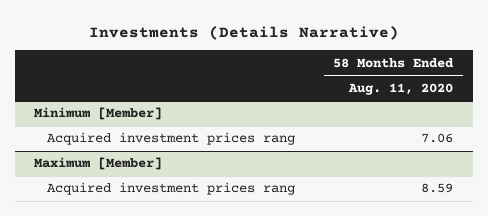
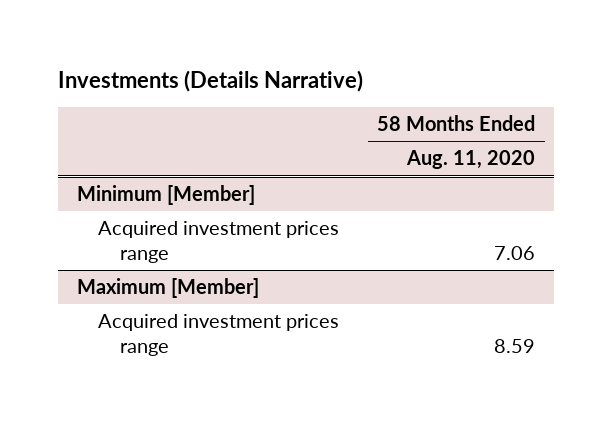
@ Minimum [Member]
- Acquired investment prices rang | 7.06
+ Acquired investment prices range | 7.06
@ Maximum [Member]
- Acquired investment prices rang | 8.59
+ Acquired investment prices range | 8.59

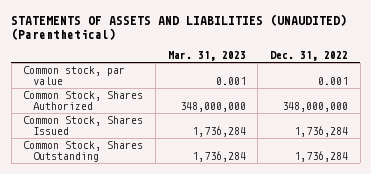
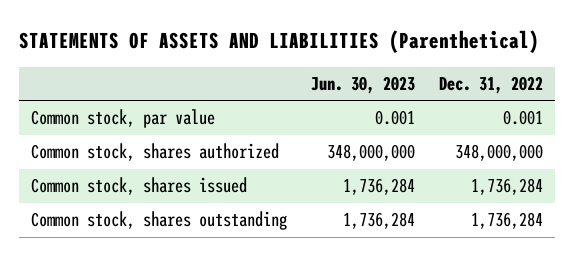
- STATEMENTS OF ASSETS AND LIABILITIES (UNAUDITED) (Parenthetical)
+ STATEMENTS OF ASSETS AND LIABILITIES (Parenthetical)
- | Mar. 31, 2023 | Dec. 31, 2022
+ | Jun. 30, 2023 | Dec. 31, 2022
- Common Stock, Shares Authorized | 348,000,000 | 348,000,000
- Common Stock, Shares Issued | 1,736,284 | 1,736,284
- Common Stock, Shares Outstanding | 1,736,284 | 1,736,284
+ Common stock, shares authorized | 348,000,000 | 348,000,000
+ Common stock, shares issued | 1,736,284 | 1,736,284
+ Common stock, shares outstanding | 1,736,284 | 1,736,284

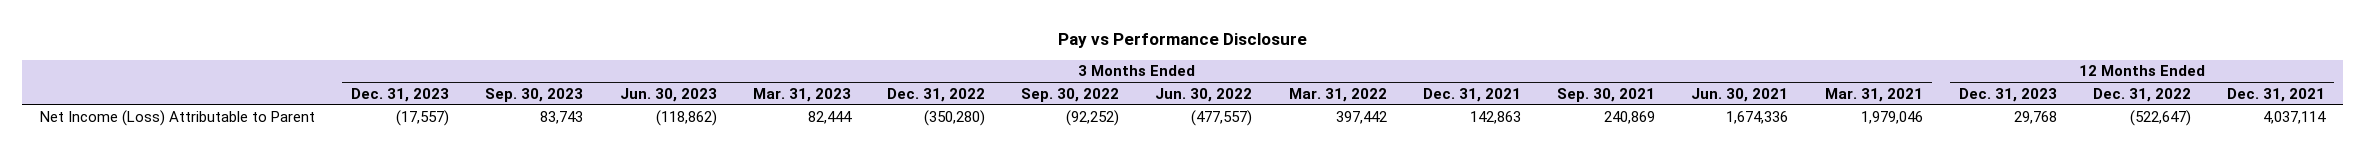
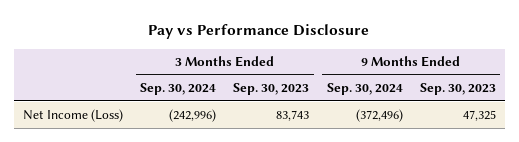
- | 3 Months Ended Dec. 31, 2023 | 3 Months Ended Sep. 30, 2023 | 3 Months Ended Jun. 30, 2023 | 3 Months Ended Mar. 31, 2023 | 3 Months Ended Dec. 31, 2022 | 3 Months Ended Sep. 30, 2022 | 3 Months Ended Jun. 30, 2022 | 3 Months Ended Mar. 31, 2022 | 3 Months Ended Dec. 31, 2021 | 3 Months Ended Sep. 30, 2021 | 3 Months Ended Jun. 30, 2021 | 3 Months Ended Mar. 31, 2021 | 12 Months Ended Dec. 31, 2023 | 12 Months Ended Dec. 31, 2022 | 12 Months Ended Dec. 31, 2021
+ | 3 Months Ended Sep. 30, 2024 | 3 Months Ended Sep. 30, 2023 | 9 Months Ended Sep. 30, 2024 | 9 Months Ended Sep. 30, 2023
- Net Income (Loss) Attributable to Parent | (17,557) | 83,743 | (118,862) | 82,444 | (350,280) | (92,252) | (477,557) | 397,442 | 142,863 | 240,869 | 1,674,336 | 1,979,046 | 29,768 | (522,647) | 4,037,114
+ Net Income (Loss) | (242,996) | 83,743 | (372,496) | 47,325

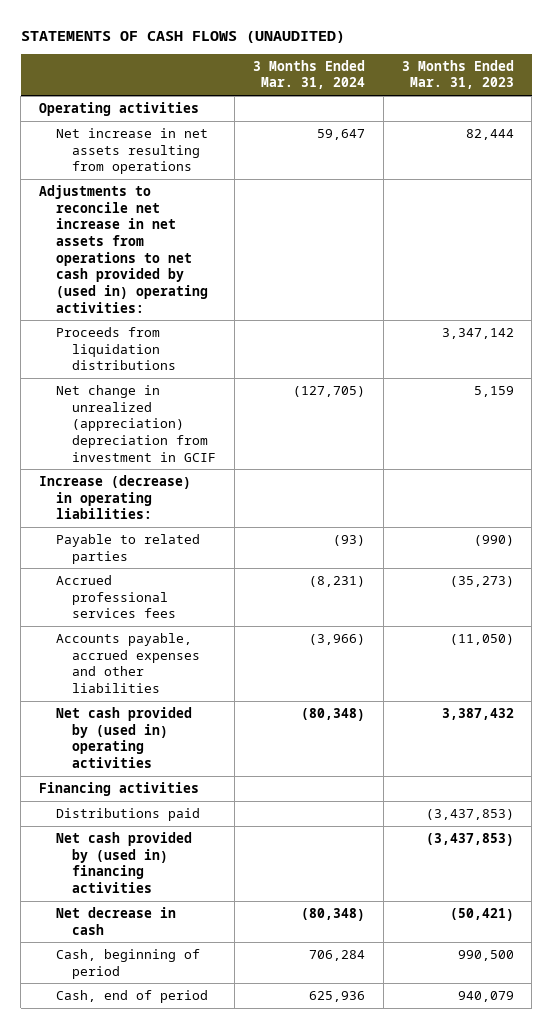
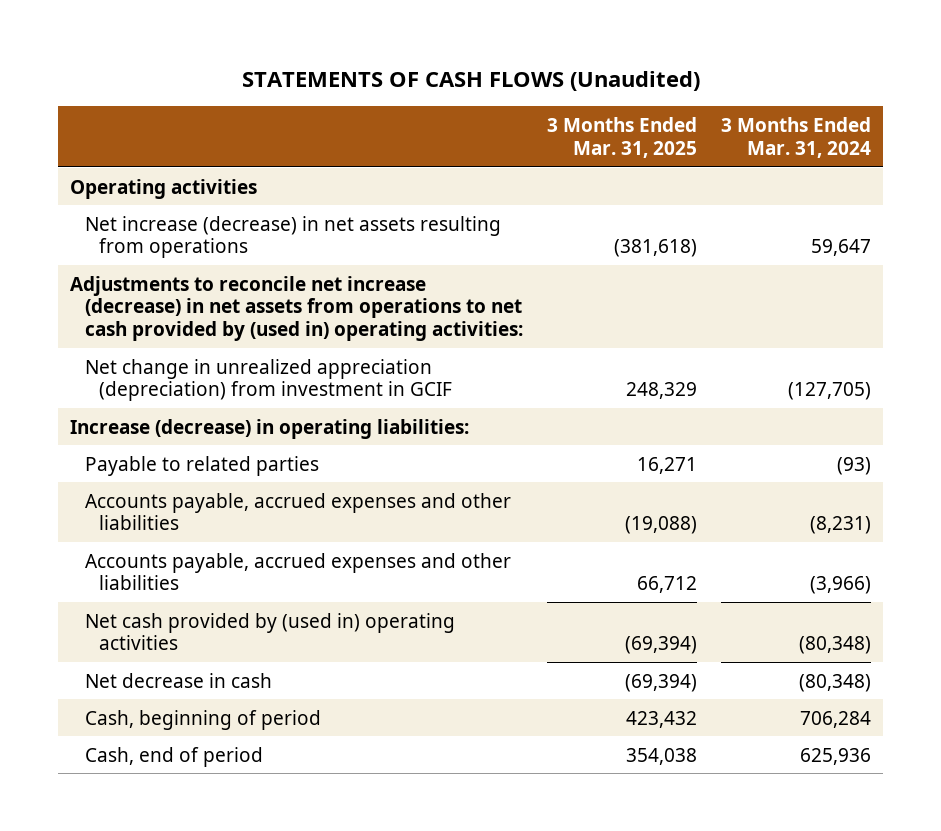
- STATEMENTS OF CASH FLOWS (UNAUDITED)
+ STATEMENTS OF CASH FLOWS (Unaudited)
- | 3 Months Ended Mar. 31, 2024 | 3 Months Ended Mar. 31, 2023
+ | 3 Months Ended Mar. 31, 2025 | 3 Months Ended Mar. 31, 2024
- Net increase in net assets resulting from operations | 59,647 | 82,444
- Adjustments to reconcile net increase in net assets from operations to net cash provided by (used in) operating activities:
- Proceeds from liquidation distributions | | 3,347,142
- Net change in unrealized (appreciation) depreciation from investment in GCIF | (127,705) | 5,159
+ Net increase (decrease) in net assets resulting from operations | (381,618) | 59,647
+ Adjustments to reconcile net increase (decrease) in net assets from operations to net cash provided by (used in) operating activities:
+ Net change in unrealized appreciation (depreciation) from investment in GCIF | 248,329 | (127,705)
- Accrued professional services fees | (8,231) | (35,273)
+ Accounts payable, accrued expenses and other liabilities | (19,088) | (8,231)
- Financing activities
- Distributions paid | | (3,437,853)
- Net cash provided by (used in) financing activities | | (3,437,853)

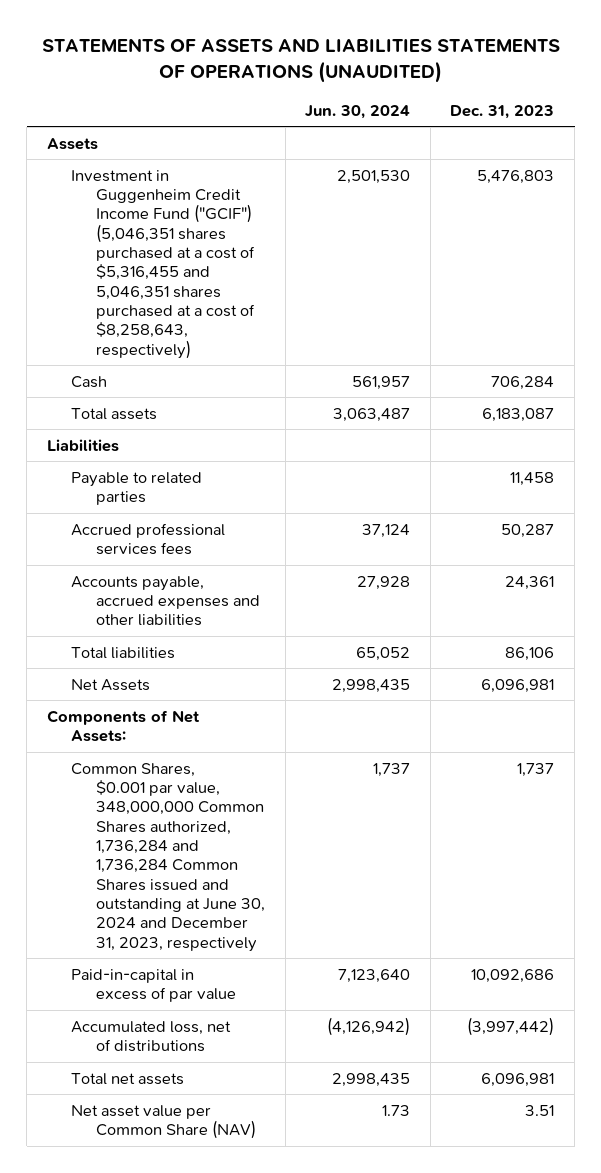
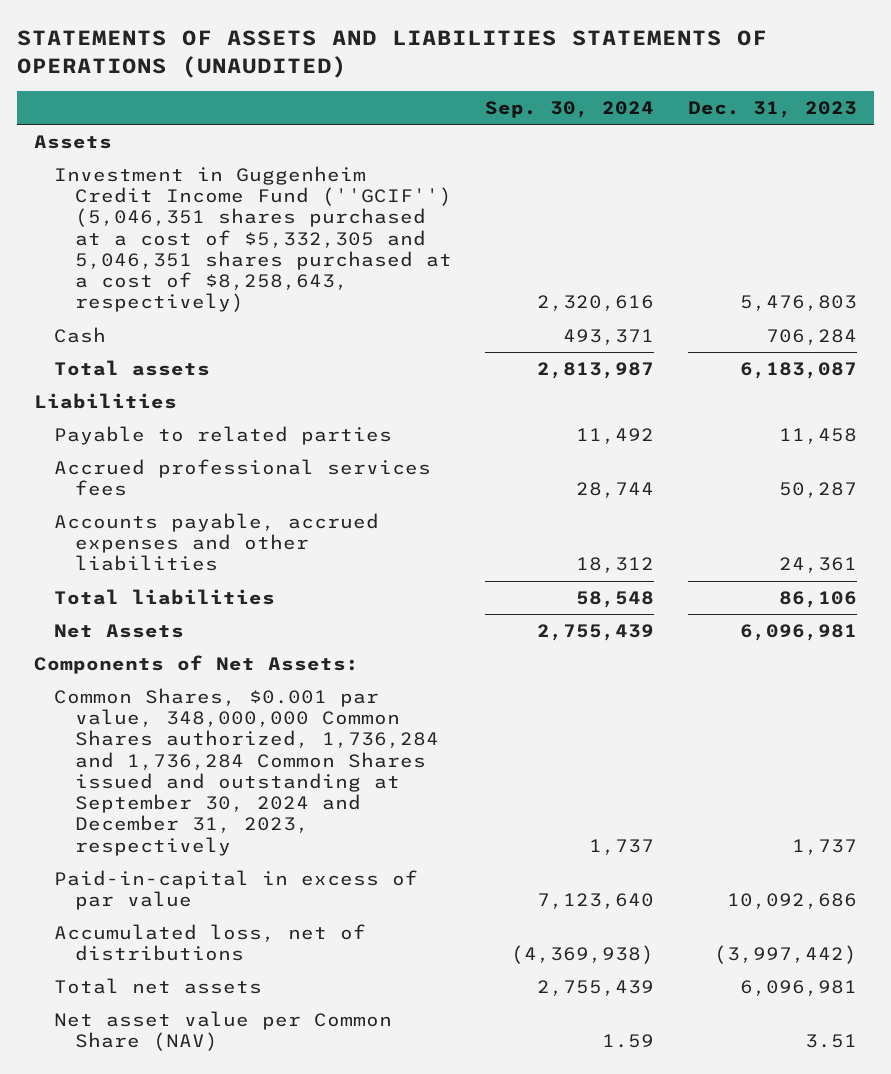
- | Jun. 30, 2024 | Dec. 31, 2023
+ | Sep. 30, 2024 | Dec. 31, 2023
- Investment in Guggenheim Credit Income Fund ("GCIF") (5,046,351 shares purchased at a cost of $5,316,455 and 5,046,351 shares purchased at a cost of $8,258,643, respectively) | 2,501,530 | 5,476,803
+ Investment in Guggenheim Credit Income Fund (''GCIF'') (5,046,351 shares purchased at a cost of $5,332,305 and 5,046,351 shares purchased at a cost of $8,258,643, respectively) | 2,320,616 | 5,476,803
- Common Shares, $0.001 par value, 348,000,000 Common Shares authorized, 1,736,284 and 1,736,284 Common Shares issued and outstanding at June 30, 2024 and December 31, 2023, respectively | 1,737 | 1,737
+ Common Shares, $0.001 par value, 348,000,000 Common Shares authorized, 1,736,284 and 1,736,284 Common Shares issued and outstanding at September 30, 2024 and December 31, 2023, respectively | 1,737 | 1,737

